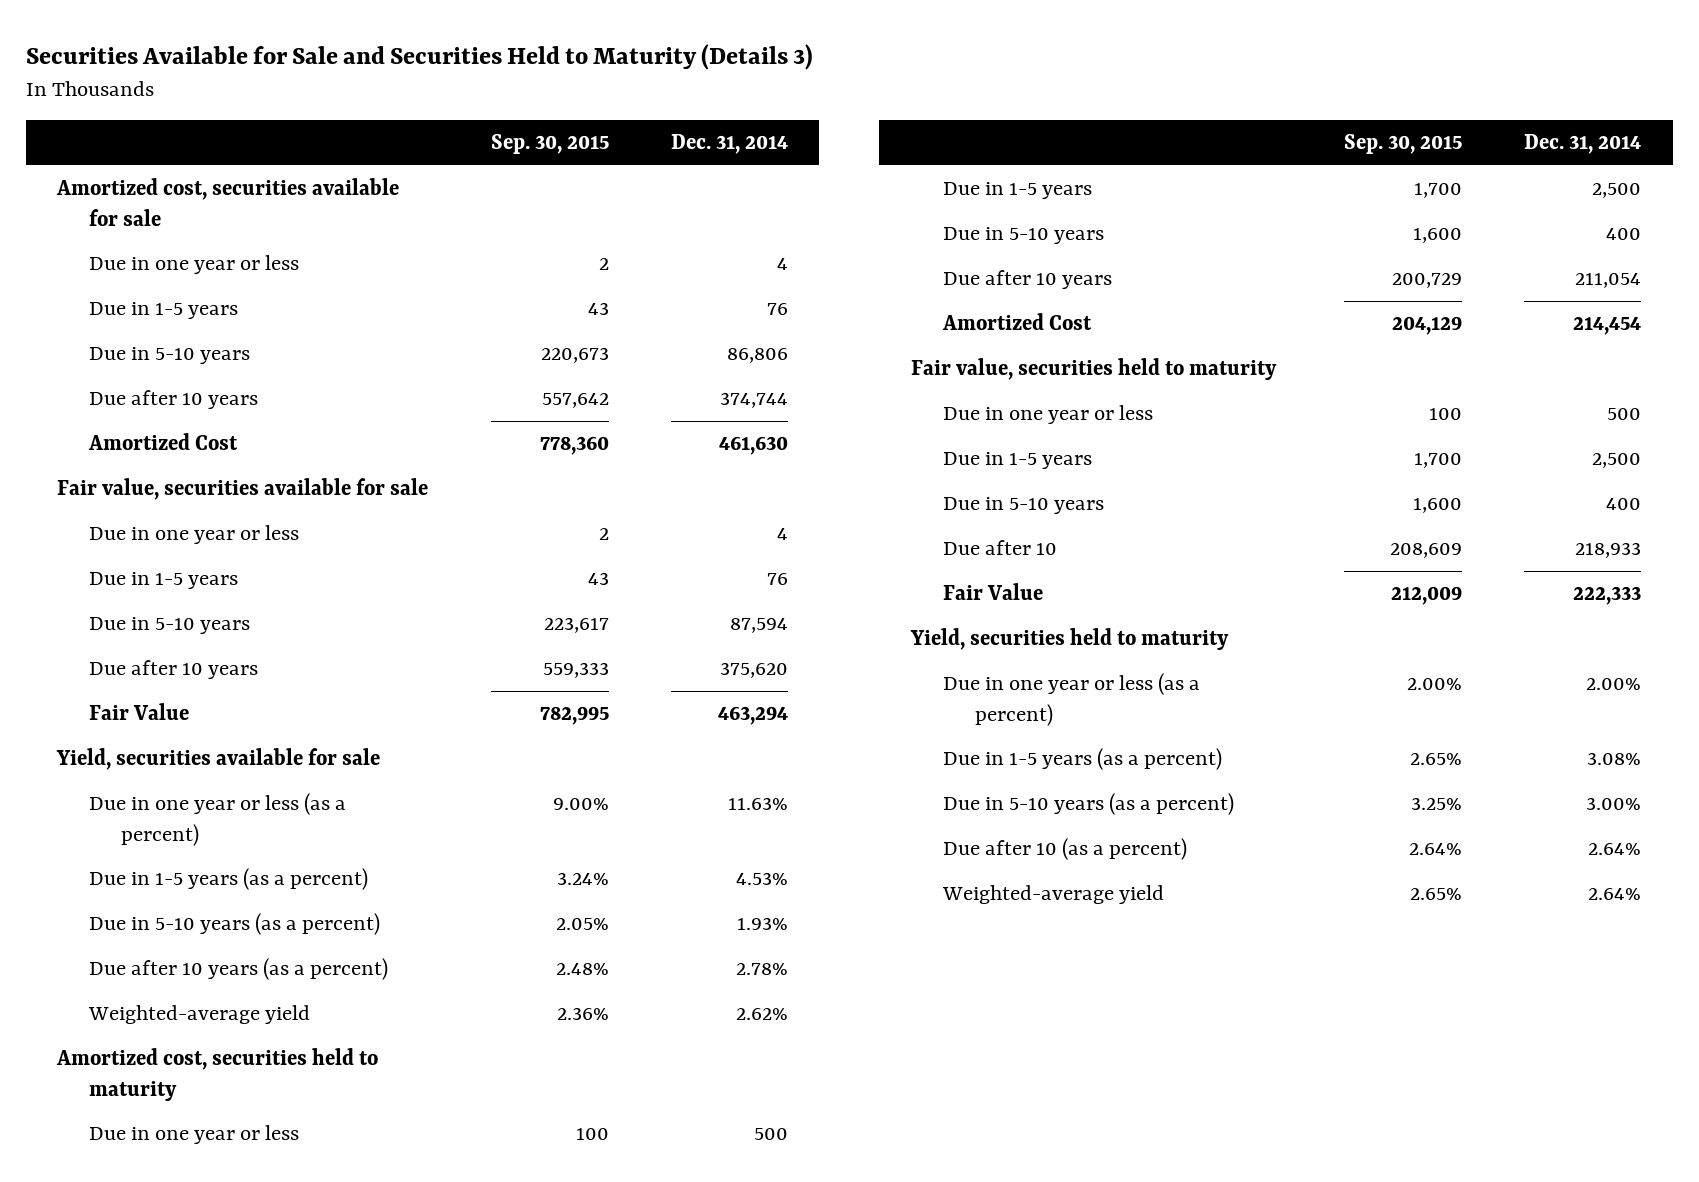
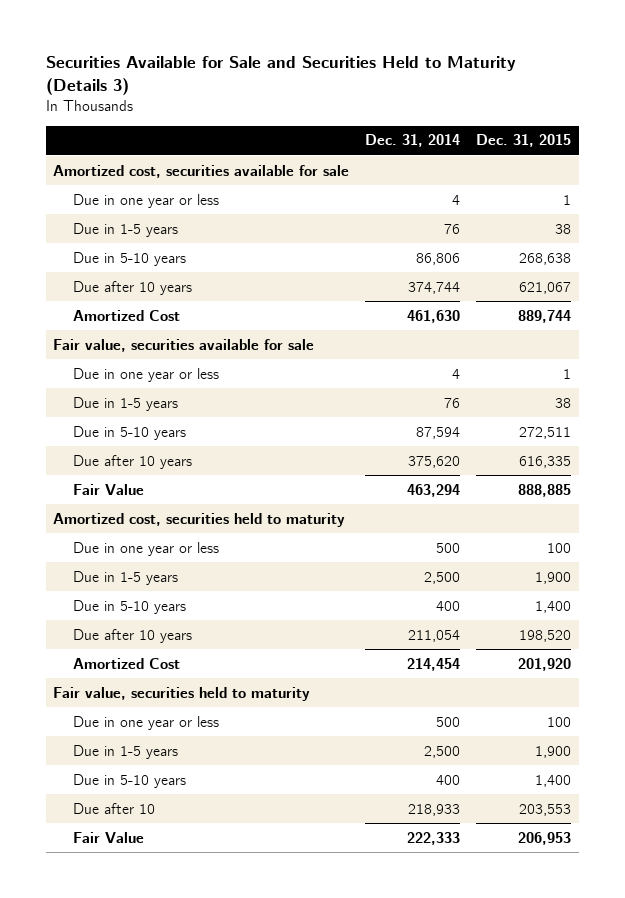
- | Sep. 30, 2015 | Dec. 31, 2014
+ | Dec. 31, 2014 | Dec. 31, 2015
- Yield, securities available for sale
- Due in one year or less (as a percent) | 9.00% | 11.63%
- Due in 1-5 years (as a percent) | 3.24% | 4.53%
- Due in 5-10 years (as a percent) | 2.05% | 1.93%
- Due after 10 years (as a percent) | 2.48% | 2.78%
- Weighted-average yield | 2.36% | 2.62%
- Yield, securities held to maturity
- Due in one year or less (as a percent) | 2.00% | 2.00%
- Due in 1-5 years (as a percent) | 2.65% | 3.08%
- Due in 5-10 years (as a percent) | 3.25% | 3.00%
- Due after 10 (as a percent) | 2.64% | 2.64%
- Weighted-average yield | 2.65% | 2.64%

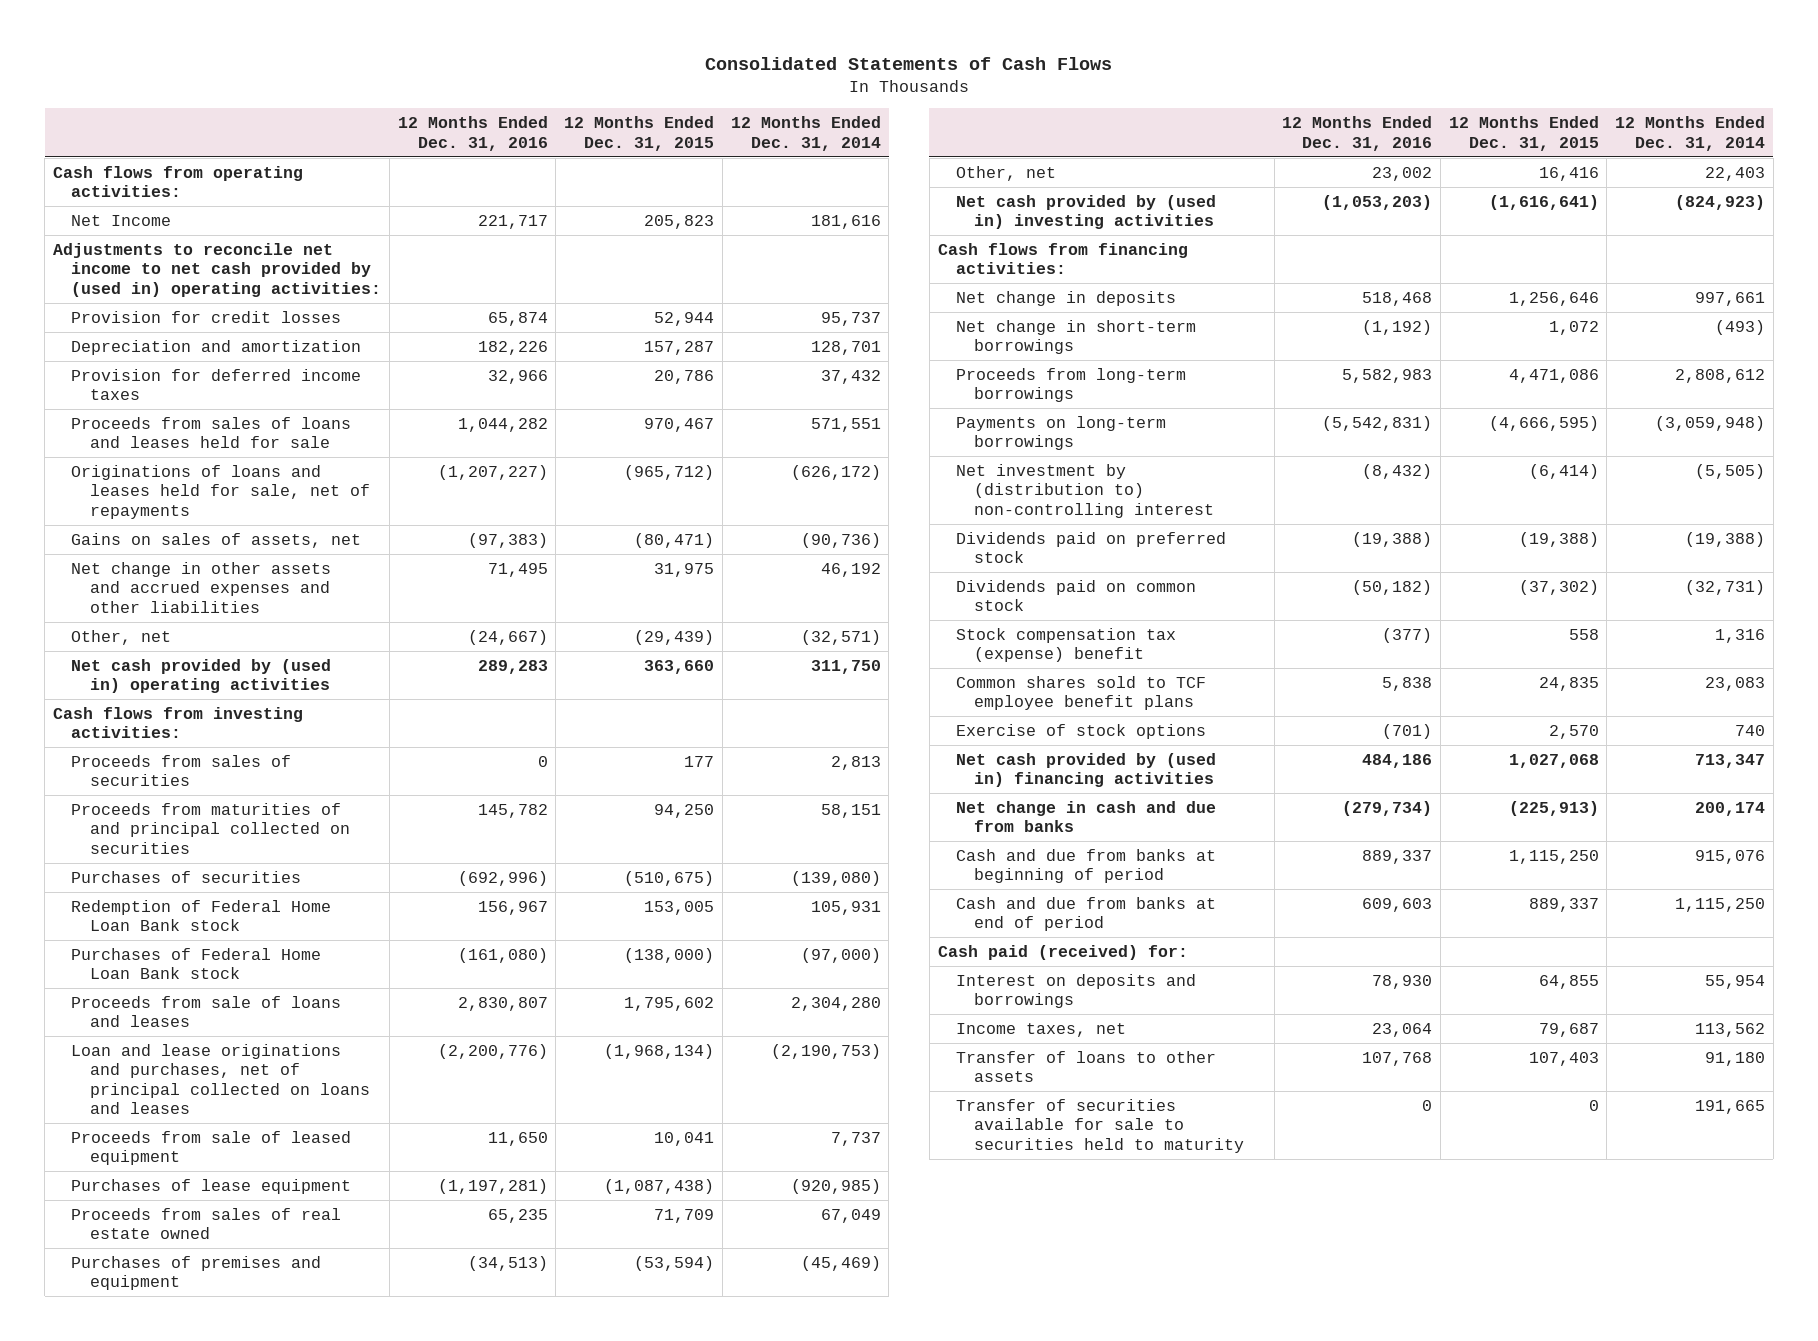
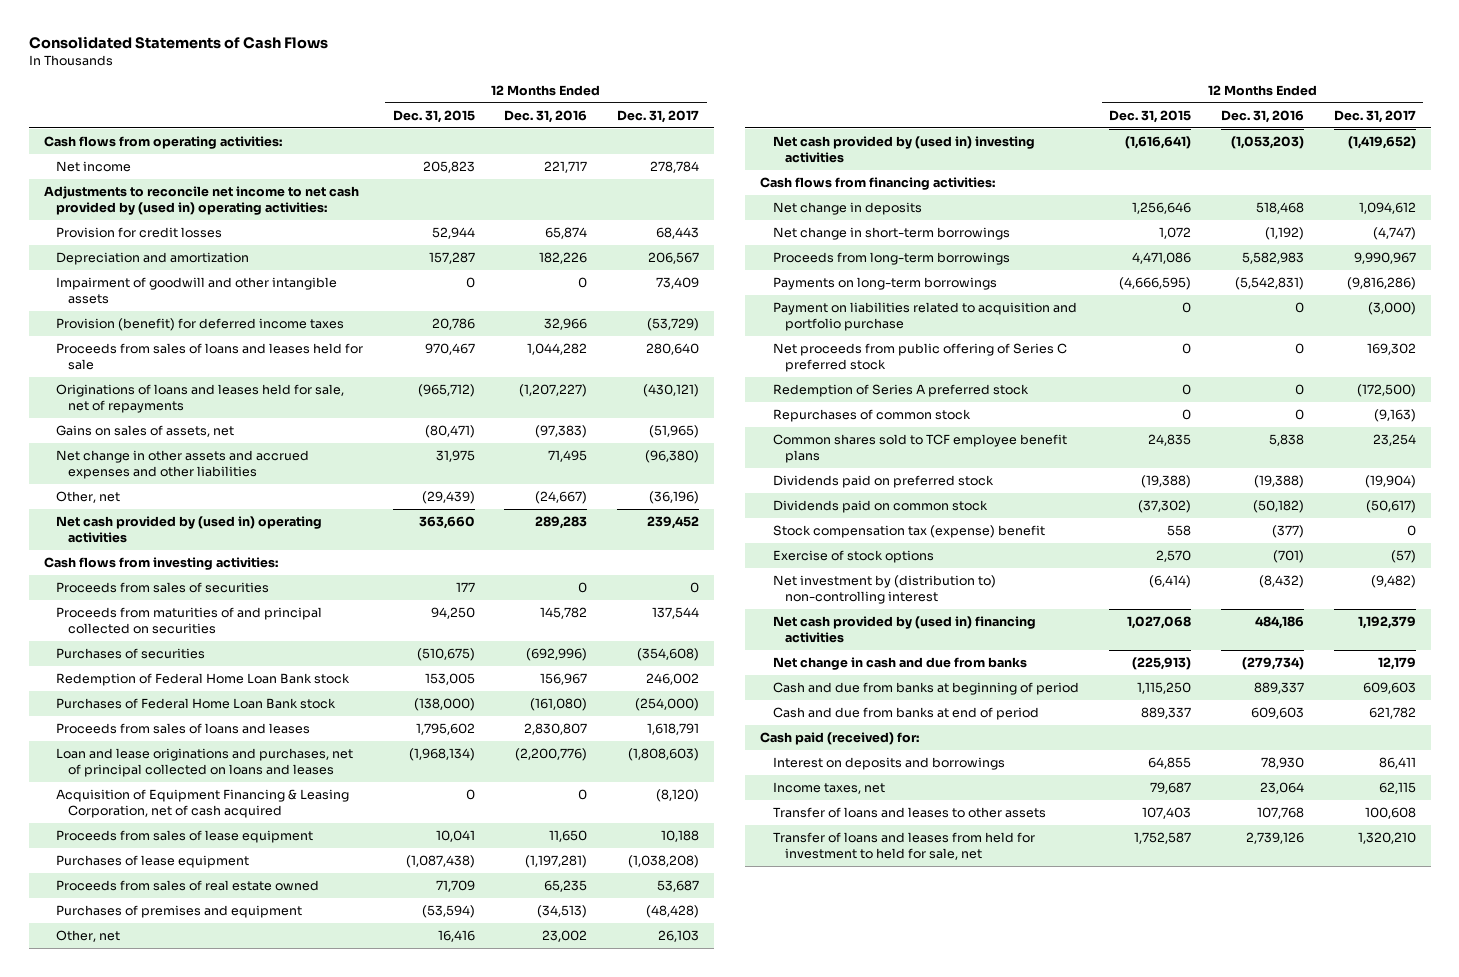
- | 12 Months Ended Dec. 31, 2016 | 12 Months Ended Dec. 31, 2015 | 12 Months Ended Dec. 31, 2014
+ | 12 Months Ended Dec. 31, 2015 | 12 Months Ended Dec. 31, 2016 | 12 Months Ended Dec. 31, 2017
- Net Income | 221,717 | 205,823 | 181,616
+ Net income | 205,823 | 221,717 | 278,784
- Provision for deferred income taxes | 32,966 | 20,786 | 37,432
+ Impairment of goodwill and other intangible assets | 0 | 0 | 73,409
+ Provision (benefit) for deferred income taxes | 20,786 | 32,966 | (53,729)
- Proceeds from sale of loans and leases | 2,830,807 | 1,795,602 | 2,304,280
+ Proceeds from sales of loans and leases | 1,795,602 | 2,830,807 | 1,618,791
- Proceeds from sale of leased equipment | 11,650 | 10,041 | 7,737
+ Acquisition of Equipment Financing & Leasing Corporation, net of cash acquired | 0 | 0 | (8,120)
+ Proceeds from sales of lease equipment | 10,041 | 11,650 | 10,188
+ Payment on liabilities related to acquisition and portfolio purchase | 0 | 0 | (3,000)
+ Net proceeds from public offering of Series C preferred stock | 0 | 0 | 169,302
+ Redemption of Series A preferred stock | 0 | 0 | (172,500)
+ Repurchases of common stock | 0 | 0 | (9,163)
moved up: Common shares sold to TCF employee benefit plans | 24,835 | 5,838 | 23,254
moved down: Net investment by (distribution to) non-controlling interest | (6,414) | (8,432) | (9,482)
- Transfer of loans to other assets | 107,768 | 107,403 | 91,180
- Transfer of securities available for sale to securities held to maturity | 0 | 0 | 191,665
+ Transfer of loans and leases to other assets | 107,403 | 107,768 | 100,608
+ Transfer of loans and leases from held for investment to held for sale, net | 1,752,587 | 2,739,126 | 1,320,210

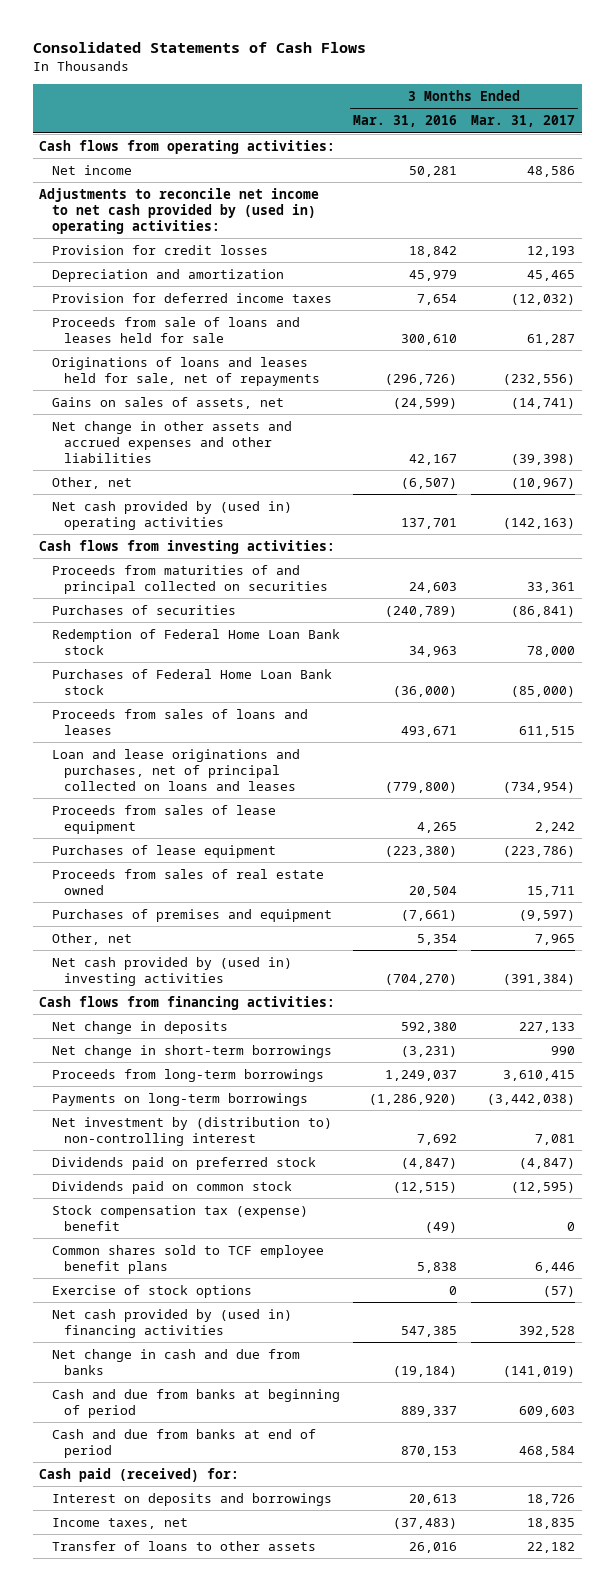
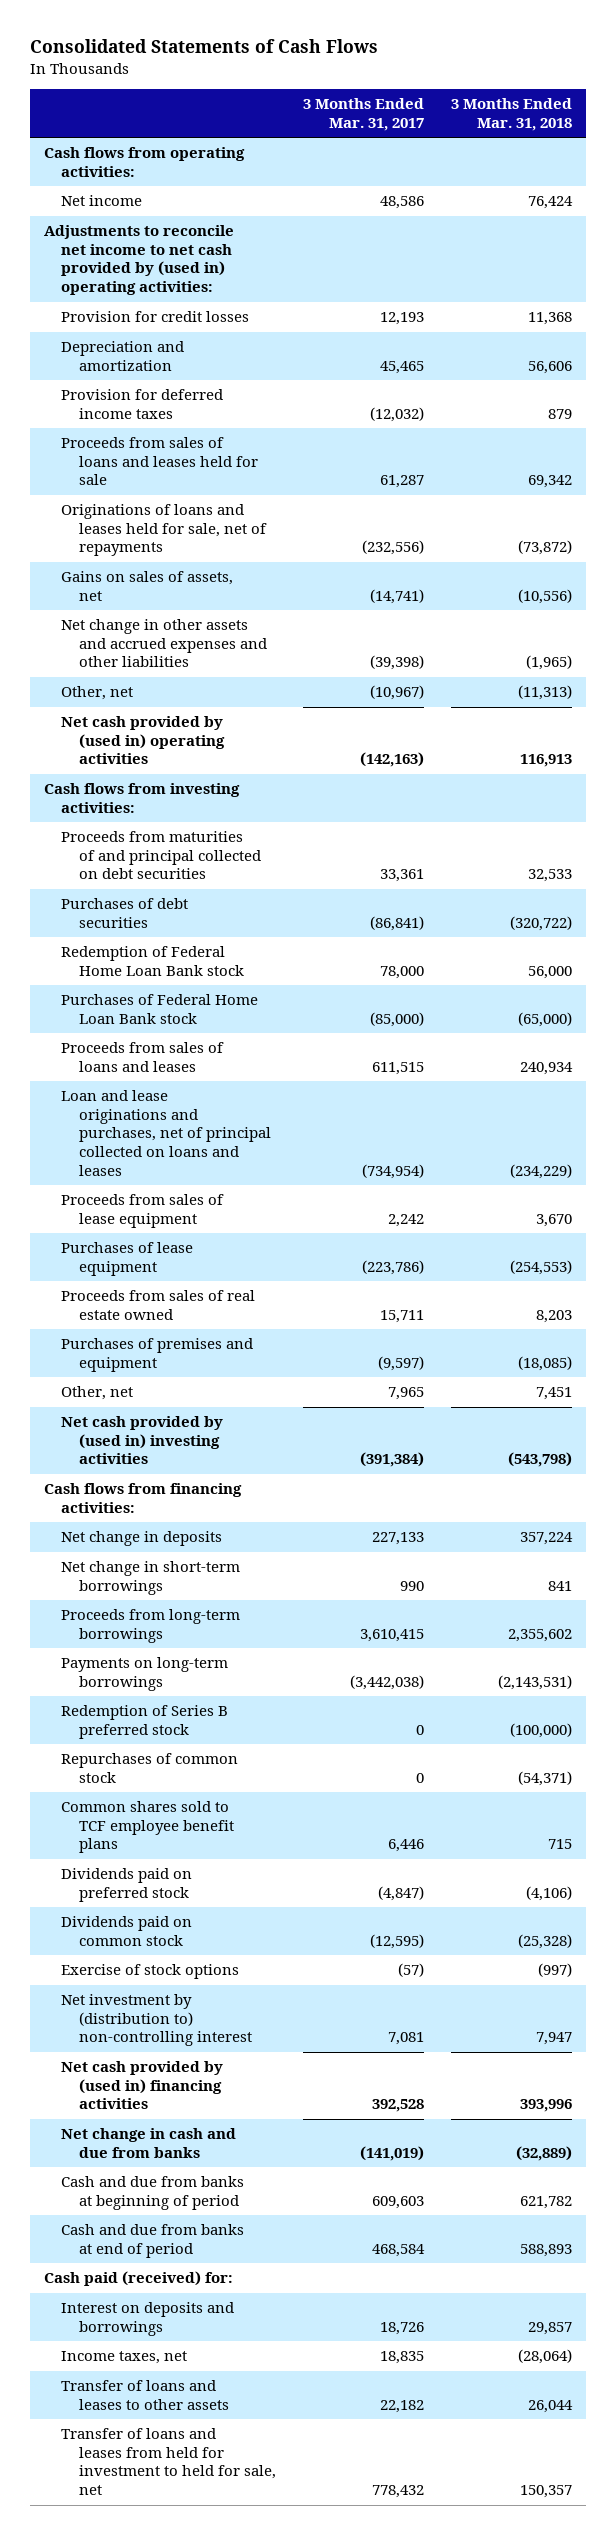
- | 3 Months Ended Mar. 31, 2016 | 3 Months Ended Mar. 31, 2017
+ | 3 Months Ended Mar. 31, 2017 | 3 Months Ended Mar. 31, 2018
- Proceeds from sale of loans and leases held for sale | 300,610 | 61,287
+ Proceeds from sales of loans and leases held for sale | 61,287 | 69,342
- Proceeds from maturities of and principal collected on securities | 24,603 | 33,361
- Purchases of securities | (240,789) | (86,841)
+ Proceeds from maturities of and principal collected on debt securities | 33,361 | 32,533
+ Purchases of debt securities | (86,841) | (320,722)
+ Redemption of Series B preferred stock | 0 | (100,000)
+ Repurchases of common stock | 0 | (54,371)
moved up: Common shares sold to TCF employee benefit plans | 6,446 | 715
- Stock compensation tax (expense) benefit | (49) | 0
moved down: Net investment by (distribution to) non-controlling interest | 7,081 | 7,947
- Transfer of loans to other assets | 26,016 | 22,182
+ Transfer of loans and leases to other assets | 22,182 | 26,044
+ Transfer of loans and leases from held for investment to held for sale, net | 778,432 | 150,357

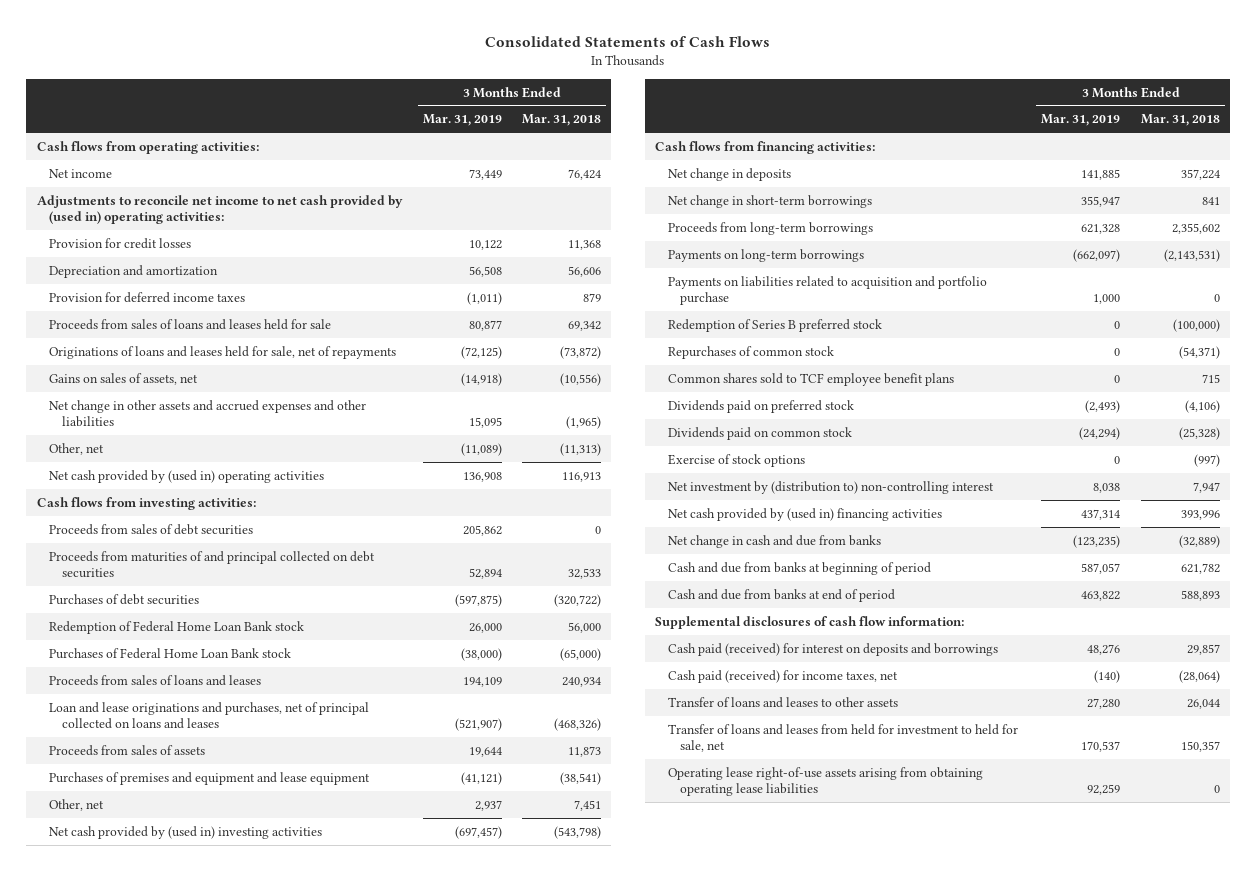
- | 3 Months Ended Mar. 31, 2017 | 3 Months Ended Mar. 31, 2018
+ | 3 Months Ended Mar. 31, 2019 | 3 Months Ended Mar. 31, 2018
+ Proceeds from sales of debt securities | 205,862 | 0
- Loan and lease originations and purchases, net of principal collected on loans and leases | (734,954) | (234,229)
- Proceeds from sales of lease equipment | 2,242 | 3,670
- Purchases of lease equipment | (223,786) | (254,553)
- Proceeds from sales of real estate owned | 15,711 | 8,203
- Purchases of premises and equipment | (9,597) | (18,085)
+ Loan and lease originations and purchases, net of principal collected on loans and leases | (521,907) | (468,326)
+ Proceeds from sales of assets | 19,644 | 11,873
+ Purchases of premises and equipment and lease equipment | (41,121) | (38,541)
+ Payments on liabilities related to acquisition and portfolio purchase | 1,000 | 0
- Cash paid (received) for:
- Interest on deposits and borrowings | 18,726 | 29,857
- Income taxes, net | 18,835 | (28,064)
+ Supplemental disclosures of cash flow information:
+ Cash paid (received) for interest on deposits and borrowings | 48,276 | 29,857
+ Cash paid (received) for income taxes, net | (140) | (28,064)
+ Operating lease right-of-use assets arising from obtaining operating lease liabilities | 92,259 | 0

